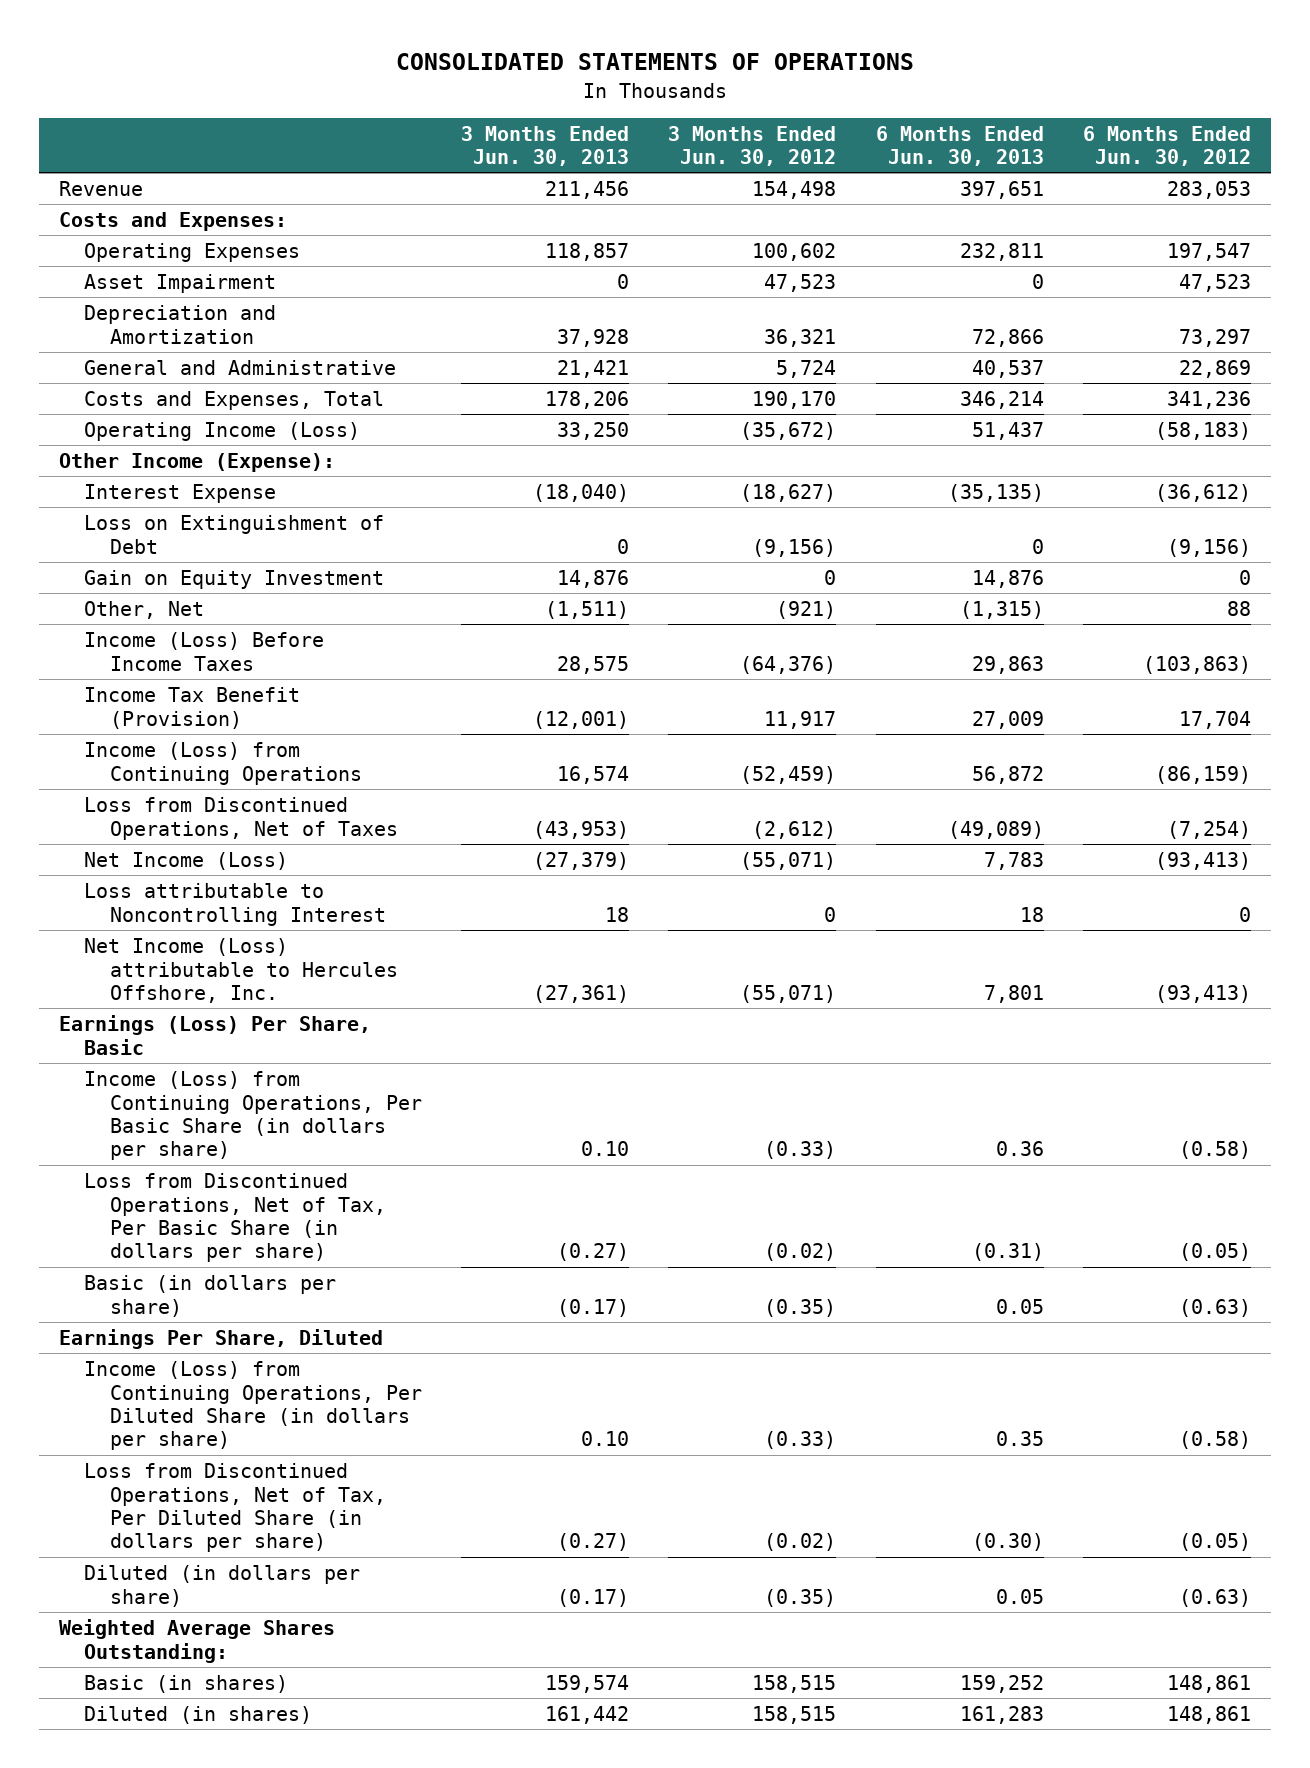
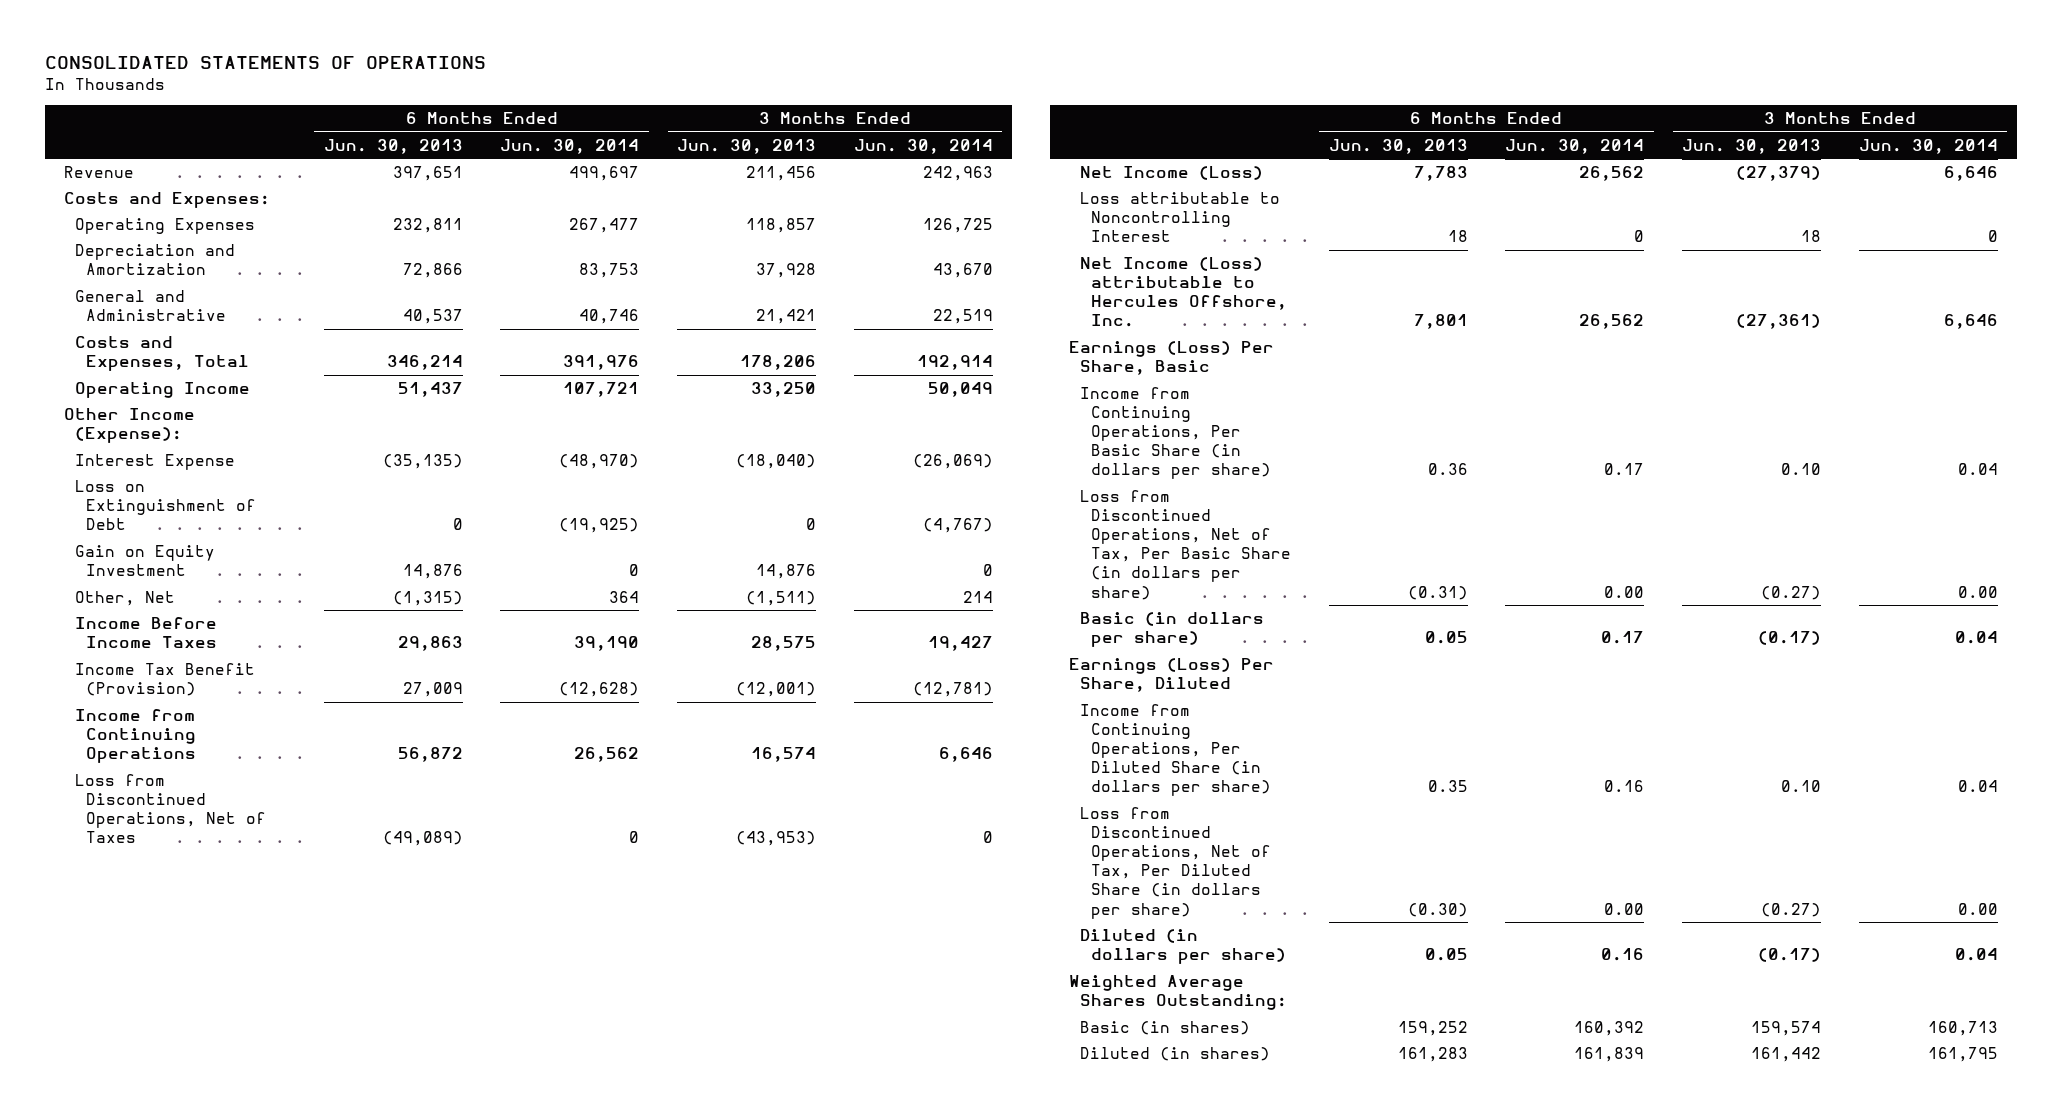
- | 3 Months Ended Jun. 30, 2013 | 3 Months Ended Jun. 30, 2012 | 6 Months Ended Jun. 30, 2013 | 6 Months Ended Jun. 30, 2012
+ | 6 Months Ended Jun. 30, 2013 | 6 Months Ended Jun. 30, 2014 | 3 Months Ended Jun. 30, 2013 | 3 Months Ended Jun. 30, 2014
- Asset Impairment | 0 | 47,523 | 0 | 47,523
- Operating Income (Loss) | 33,250 | (35,672) | 51,437 | (58,183)
+ Operating Income | 51,437 | 107,721 | 33,250 | 50,049
- Income (Loss) Before Income Taxes | 28,575 | (64,376) | 29,863 | (103,863)
+ Income Before Income Taxes | 29,863 | 39,190 | 28,575 | 19,427
- Income (Loss) from Continuing Operations | 16,574 | (52,459) | 56,872 | (86,159)
+ Income from Continuing Operations | 56,872 | 26,562 | 16,574 | 6,646
- Income (Loss) from Continuing Operations, Per Basic Share (in dollars per share) | 0.10 | (0.33) | 0.36 | (0.58)
+ Income from Continuing Operations, Per Basic Share (in dollars per share) | 0.36 | 0.17 | 0.10 | 0.04
- Earnings Per Share, Diluted
- Income (Loss) from Continuing Operations, Per Diluted Share (in dollars per share) | 0.10 | (0.33) | 0.35 | (0.58)
+ Earnings (Loss) Per Share, Diluted
+ Income from Continuing Operations, Per Diluted Share (in dollars per share) | 0.35 | 0.16 | 0.10 | 0.04

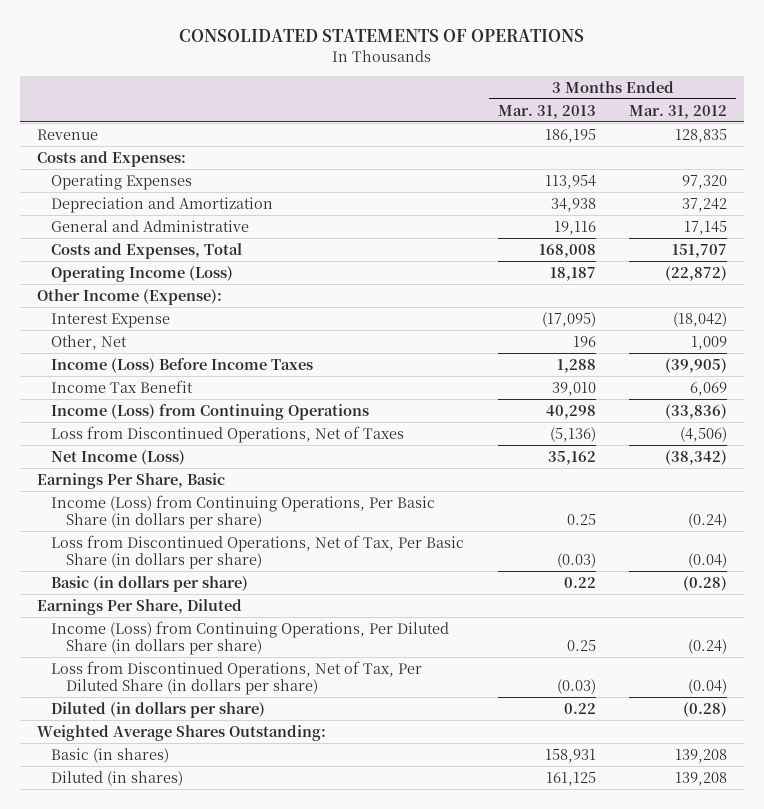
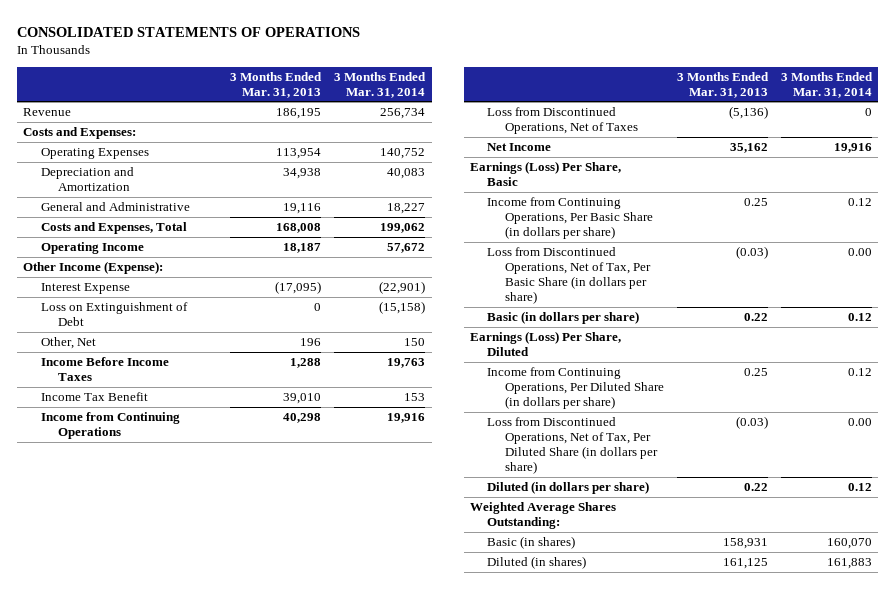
- | 3 Months Ended Mar. 31, 2013 | 3 Months Ended Mar. 31, 2012
+ | 3 Months Ended Mar. 31, 2013 | 3 Months Ended Mar. 31, 2014
- Operating Income (Loss) | 18,187 | (22,872)
+ Operating Income | 18,187 | 57,672
+ Loss on Extinguishment of Debt | 0 | (15,158)
- Income (Loss) Before Income Taxes | 1,288 | (39,905)
+ Income Before Income Taxes | 1,288 | 19,763
- Income (Loss) from Continuing Operations | 40,298 | (33,836)
+ Income from Continuing Operations | 40,298 | 19,916
- Net Income (Loss) | 35,162 | (38,342)
- Earnings Per Share, Basic
- Income (Loss) from Continuing Operations, Per Basic Share (in dollars per share) | 0.25 | (0.24)
+ Net Income | 35,162 | 19,916
+ Earnings (Loss) Per Share, Basic
+ Income from Continuing Operations, Per Basic Share (in dollars per share) | 0.25 | 0.12
- Earnings Per Share, Diluted
- Income (Loss) from Continuing Operations, Per Diluted Share (in dollars per share) | 0.25 | (0.24)
+ Earnings (Loss) Per Share, Diluted
+ Income from Continuing Operations, Per Diluted Share (in dollars per share) | 0.25 | 0.12

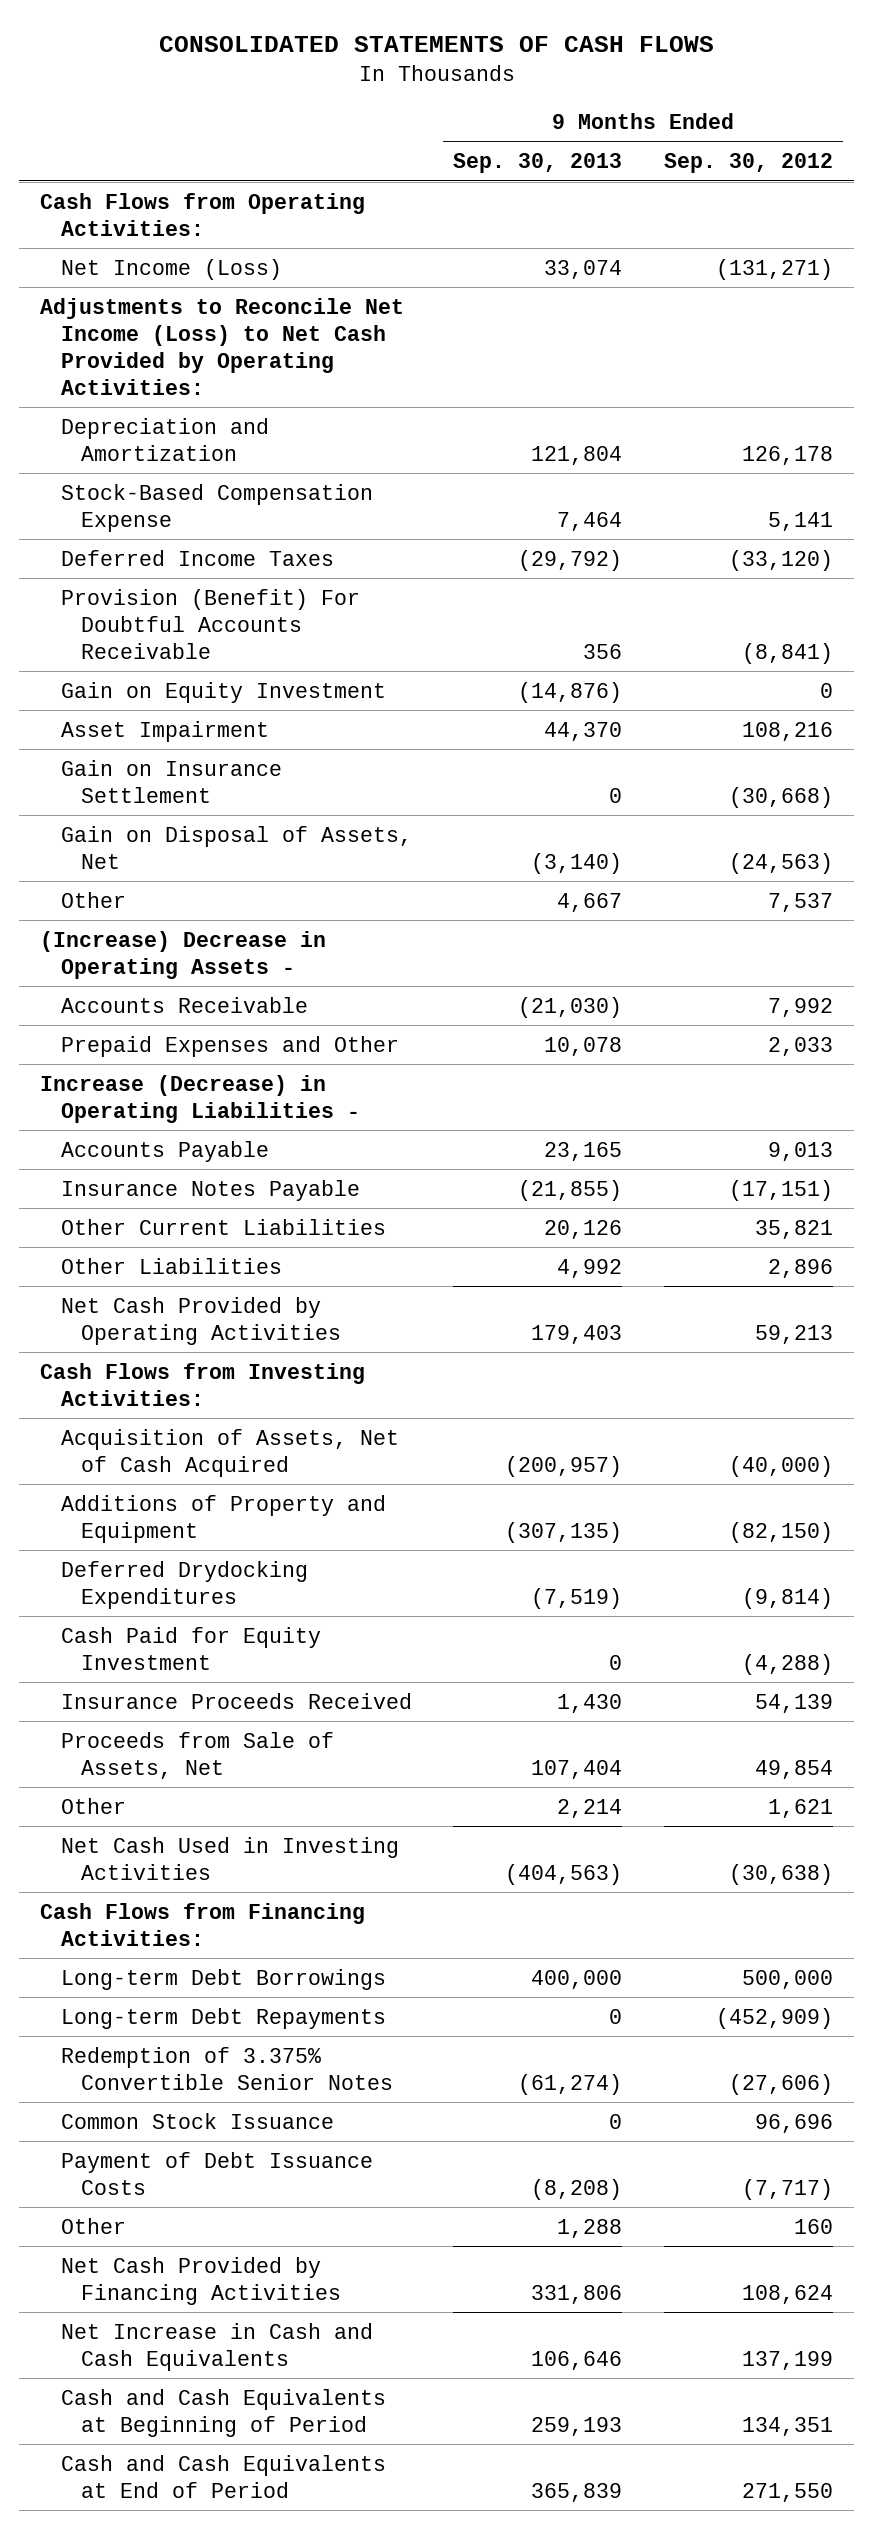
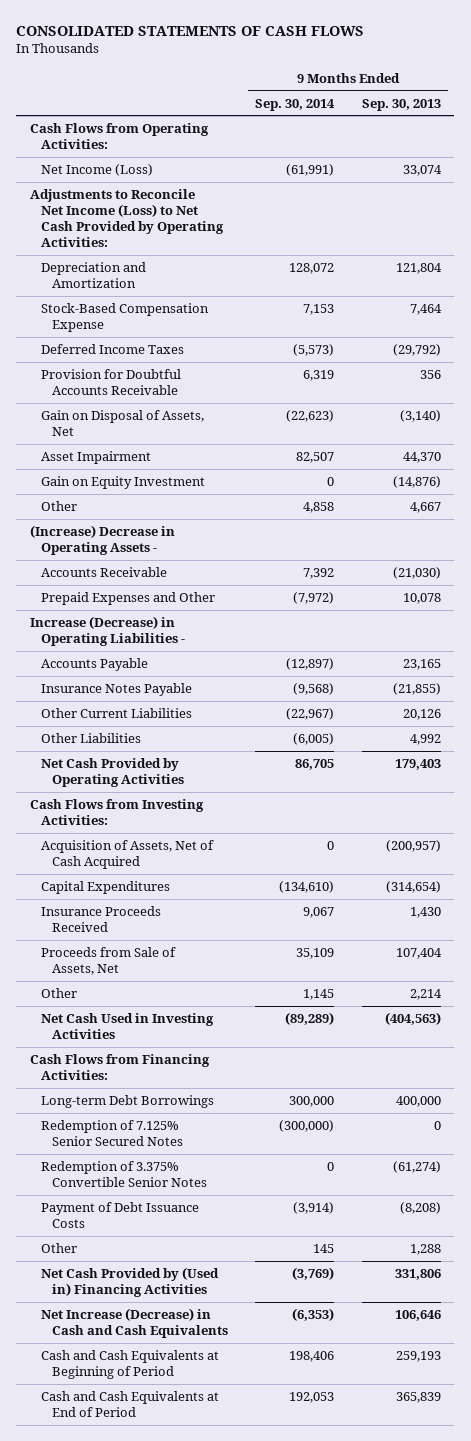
- | 9 Months Ended Sep. 30, 2013 | 9 Months Ended Sep. 30, 2012
+ | 9 Months Ended Sep. 30, 2014 | 9 Months Ended Sep. 30, 2013
- Provision (Benefit) For Doubtful Accounts Receivable | 356 | (8,841)
- Gain on Insurance Settlement | 0 | (30,668)
+ Provision for Doubtful Accounts Receivable | 6,319 | 356
moved down: Asset Impairment | 82,507 | 44,370
moved down: Gain on Equity Investment | 0 | (14,876)
- Additions of Property and Equipment | (307,135) | (82,150)
- Deferred Drydocking Expenditures | (7,519) | (9,814)
- Cash Paid for Equity Investment | 0 | (4,288)
+ Capital Expenditures | (134,610) | (314,654)
- Long-term Debt Repayments | 0 | (452,909)
+ Redemption of 7.125% Senior Secured Notes | (300,000) | 0
- Common Stock Issuance | 0 | 96,696
- Net Cash Provided by Financing Activities | 331,806 | 108,624
- Net Increase in Cash and Cash Equivalents | 106,646 | 137,199
+ Net Cash Provided by (Used in) Financing Activities | (3,769) | 331,806
+ Net Increase (Decrease) in Cash and Cash Equivalents | (6,353) | 106,646

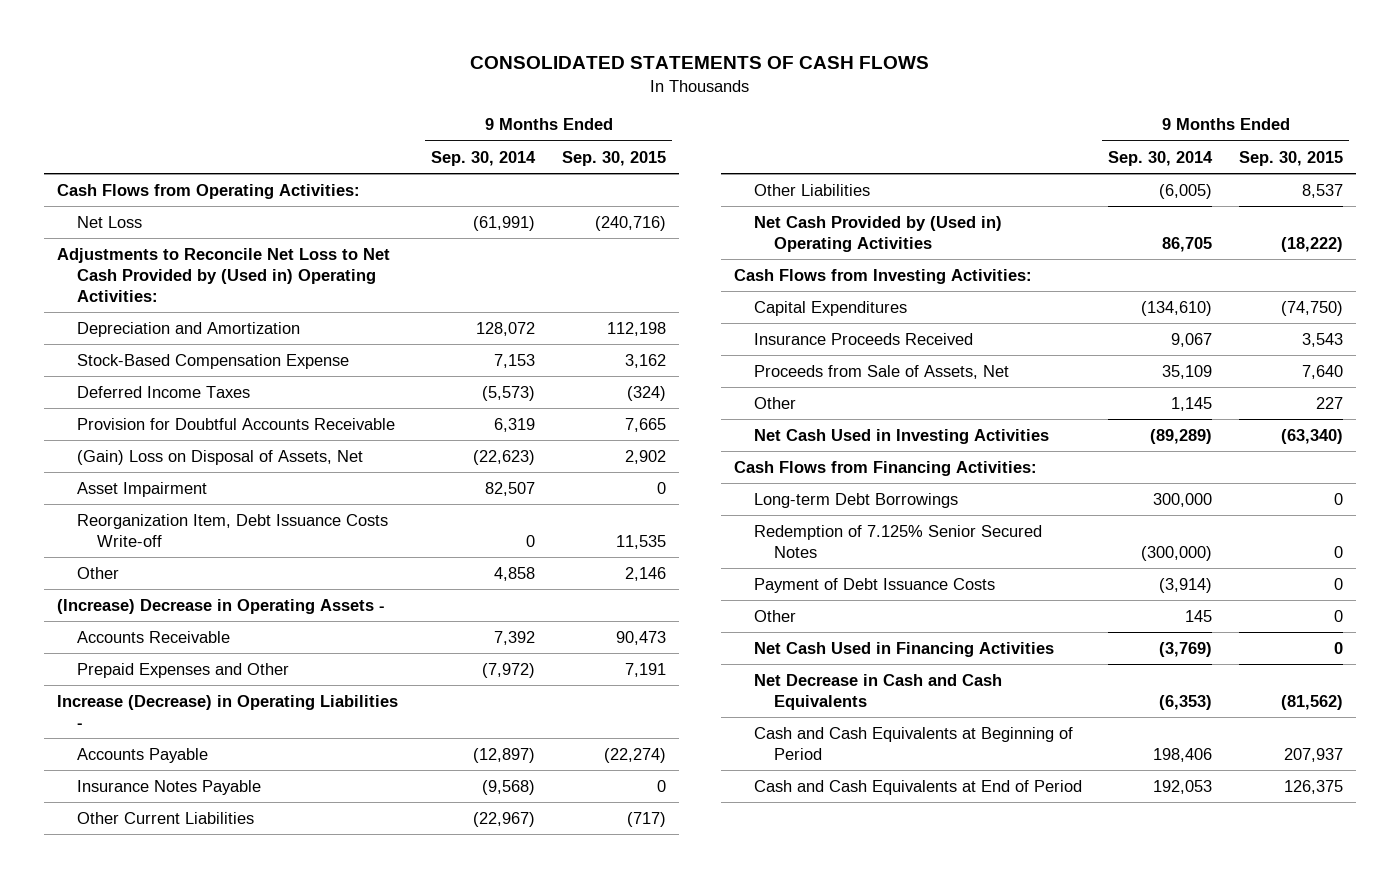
- | 9 Months Ended Sep. 30, 2014 | 9 Months Ended Sep. 30, 2013
+ | 9 Months Ended Sep. 30, 2014 | 9 Months Ended Sep. 30, 2015
- Net Income (Loss) | (61,991) | 33,074
- Adjustments to Reconcile Net Income (Loss) to Net Cash Provided by Operating Activities:
+ Net Loss | (61,991) | (240,716)
+ Adjustments to Reconcile Net Loss to Net Cash Provided by (Used in) Operating Activities:
- Gain on Disposal of Assets, Net | (22,623) | (3,140)
+ (Gain) Loss on Disposal of Assets, Net | (22,623) | 2,902
- Gain on Equity Investment | 0 | (14,876)
+ Reorganization Item, Debt Issuance Costs Write-off | 0 | 11,535
- Net Cash Provided by Operating Activities | 86,705 | 179,403
+ Net Cash Provided by (Used in) Operating Activities | 86,705 | (18,222)
- Acquisition of Assets, Net of Cash Acquired | 0 | (200,957)
- Redemption of 3.375% Convertible Senior Notes | 0 | (61,274)
- Net Cash Provided by (Used in) Financing Activities | (3,769) | 331,806
- Net Increase (Decrease) in Cash and Cash Equivalents | (6,353) | 106,646
+ Net Cash Used in Financing Activities | (3,769) | 0
+ Net Decrease in Cash and Cash Equivalents | (6,353) | (81,562)

